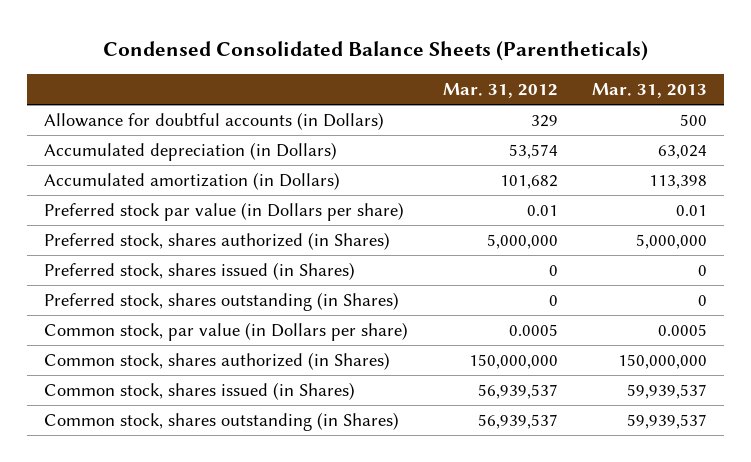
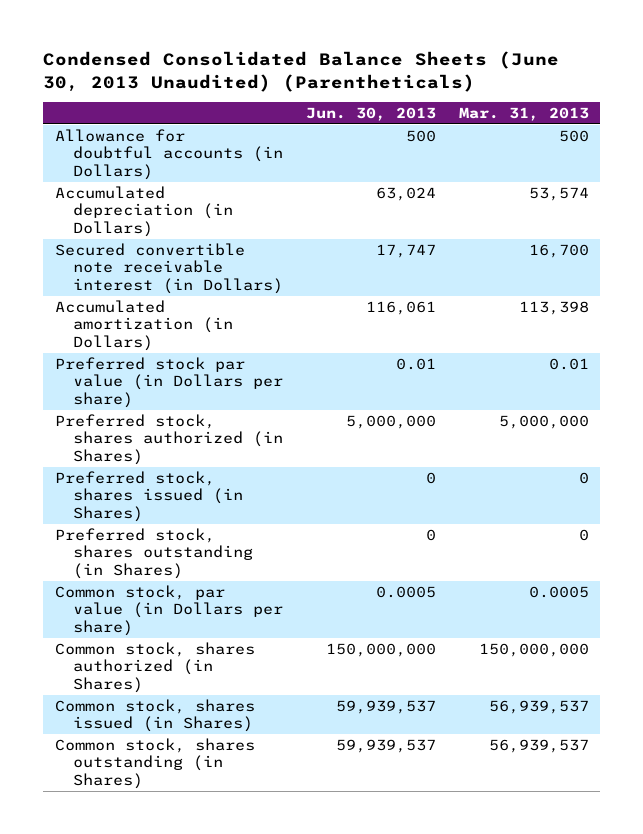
- Condensed Consolidated Balance Sheets (Parentheticals)
+ Condensed Consolidated Balance Sheets (June 30, 2013 Unaudited) (Parentheticals)
- | Mar. 31, 2012 | Mar. 31, 2013
+ | Jun. 30, 2013 | Mar. 31, 2013
- Accumulated depreciation (in Dollars) | 53,574 | 63,024
+ Accumulated depreciation (in Dollars) | 63,024 | 53,574
+ Secured convertible note receivable interest (in Dollars) | 17,747 | 16,700
- Common stock, shares issued (in Shares) | 56,939,537 | 59,939,537
- Common stock, shares outstanding (in Shares) | 56,939,537 | 59,939,537
+ Common stock, shares issued (in Shares) | 59,939,537 | 56,939,537
+ Common stock, shares outstanding (in Shares) | 59,939,537 | 56,939,537

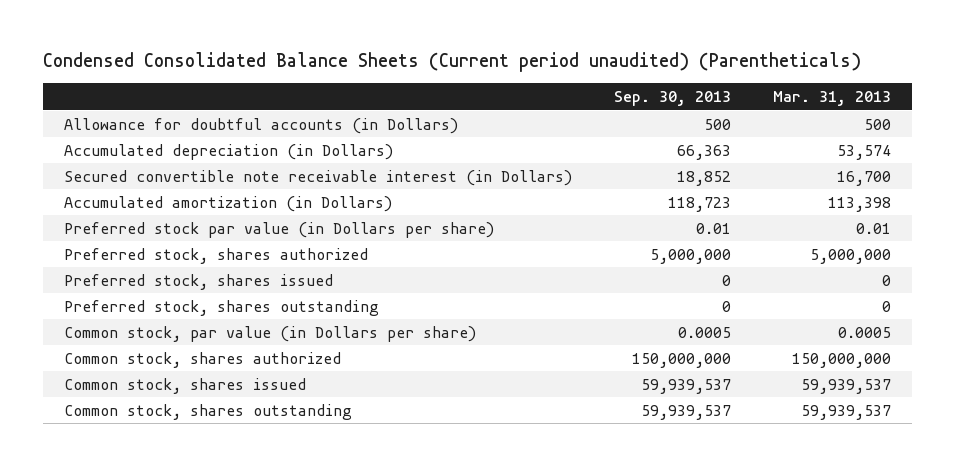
- Condensed Consolidated Balance Sheets (June 30, 2013 Unaudited) (Parentheticals)
+ Condensed Consolidated Balance Sheets (Current period unaudited) (Parentheticals)
- | Jun. 30, 2013 | Mar. 31, 2013
+ | Sep. 30, 2013 | Mar. 31, 2013
- Preferred stock, shares authorized (in Shares) | 5,000,000 | 5,000,000
- Preferred stock, shares issued (in Shares) | 0 | 0
- Preferred stock, shares outstanding (in Shares) | 0 | 0
+ Preferred stock, shares authorized | 5,000,000 | 5,000,000
+ Preferred stock, shares issued | 0 | 0
+ Preferred stock, shares outstanding | 0 | 0
- Common stock, shares authorized (in Shares) | 150,000,000 | 150,000,000
- Common stock, shares issued (in Shares) | 59,939,537 | 56,939,537
- Common stock, shares outstanding (in Shares) | 59,939,537 | 56,939,537
+ Common stock, shares authorized | 150,000,000 | 150,000,000
+ Common stock, shares issued | 59,939,537 | 59,939,537
+ Common stock, shares outstanding | 59,939,537 | 59,939,537

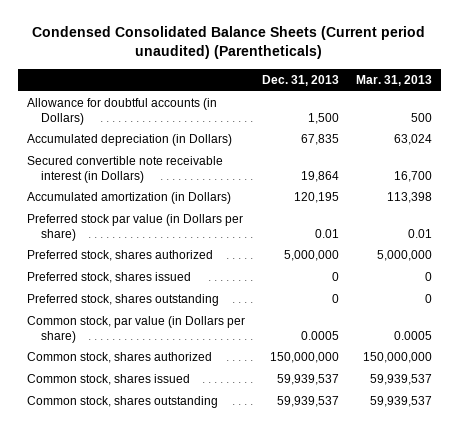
- | Sep. 30, 2013 | Mar. 31, 2013
+ | Dec. 31, 2013 | Mar. 31, 2013
- Accumulated depreciation (in Dollars) | 66,363 | 53,574
+ Accumulated depreciation (in Dollars) | 67,835 | 63,024

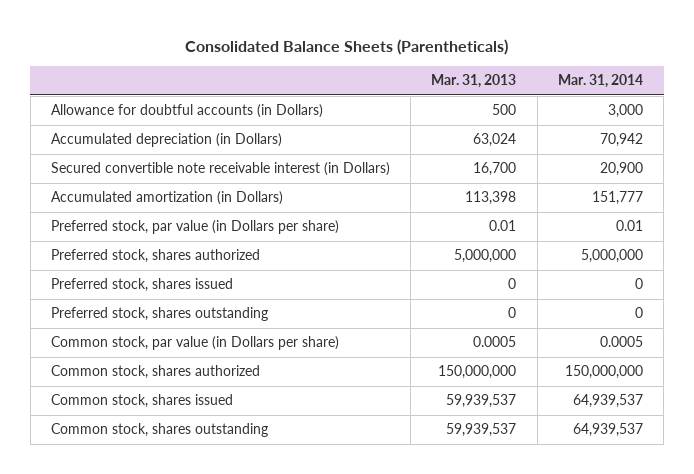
- Condensed Consolidated Balance Sheets (Current period unaudited) (Parentheticals)
+ Consolidated Balance Sheets (Parentheticals)
- | Dec. 31, 2013 | Mar. 31, 2013
+ | Mar. 31, 2013 | Mar. 31, 2014
- Preferred stock par value (in Dollars per share) | 0.01 | 0.01
+ Preferred stock, par value (in Dollars per share) | 0.01 | 0.01

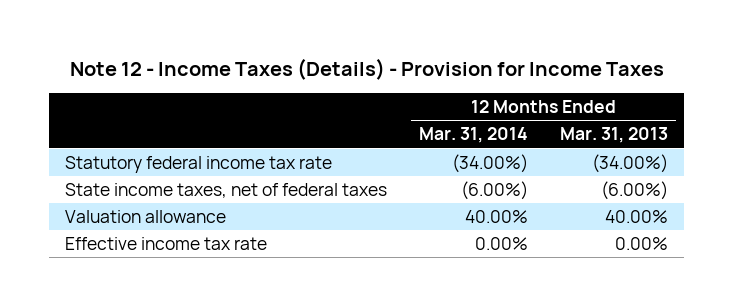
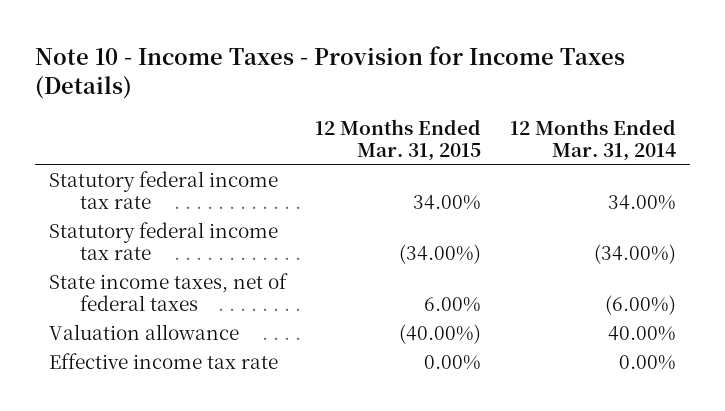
- Note 12 - Income Taxes (Details) - Provision for Income Taxes
+ Note 10 - Income Taxes - Provision for Income Taxes (Details)
- | 12 Months Ended Mar. 31, 2014 | 12 Months Ended Mar. 31, 2013
+ | 12 Months Ended Mar. 31, 2015 | 12 Months Ended Mar. 31, 2014
+ Statutory federal income tax rate | 34.00% | 34.00%

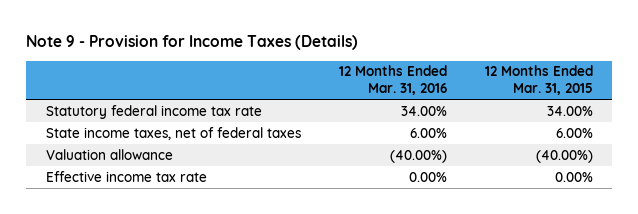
- Note 10 - Income Taxes - Provision for Income Taxes (Details)
+ Note 9 - Provision for Income Taxes (Details)
- | 12 Months Ended Mar. 31, 2015 | 12 Months Ended Mar. 31, 2014
+ | 12 Months Ended Mar. 31, 2016 | 12 Months Ended Mar. 31, 2015
- Statutory federal income tax rate | (34.00%) | (34.00%)

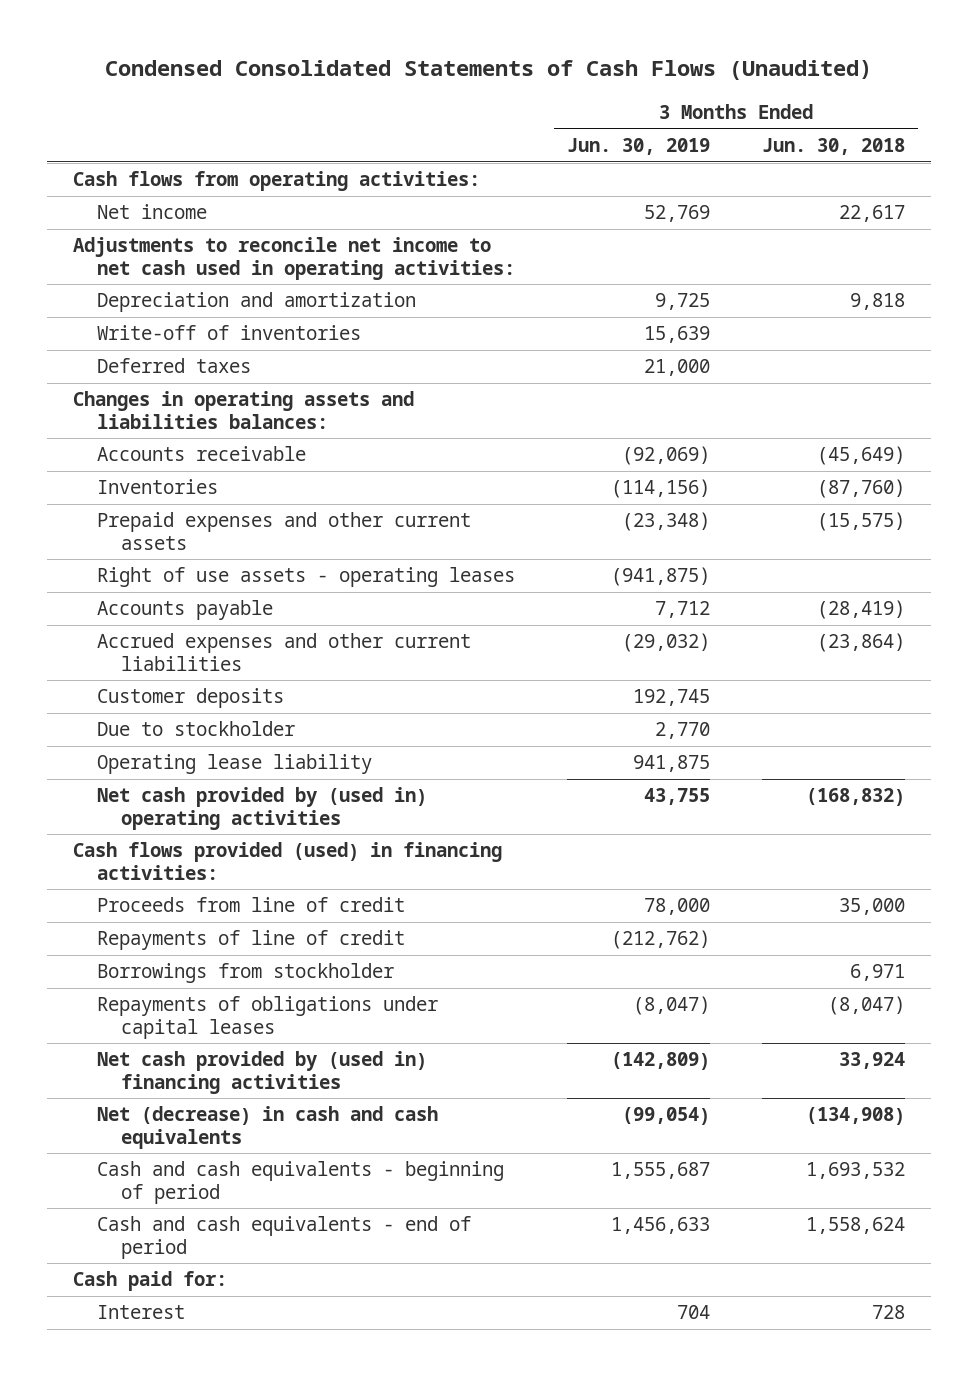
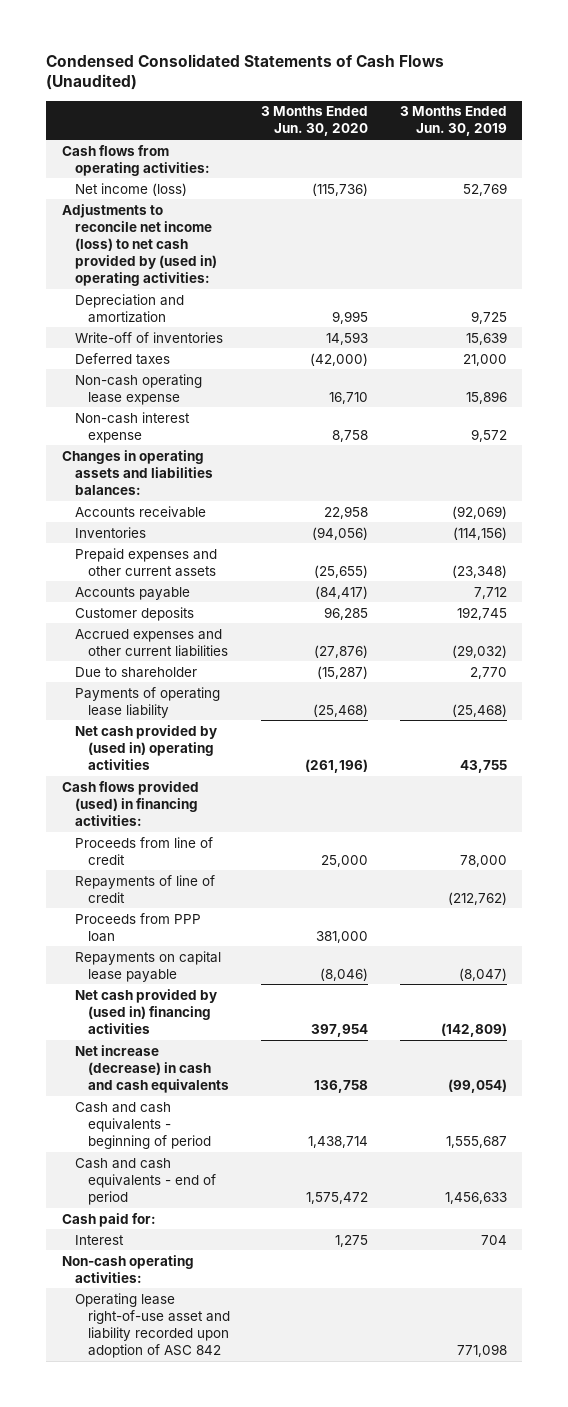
- | 3 Months Ended Jun. 30, 2019 | 3 Months Ended Jun. 30, 2018
+ | 3 Months Ended Jun. 30, 2020 | 3 Months Ended Jun. 30, 2019
- Net income | 52,769 | 22,617
- Adjustments to reconcile net income to net cash used in operating activities:
+ Net income (loss) | (115,736) | 52,769
+ Adjustments to reconcile net income (loss) to net cash provided by (used in) operating activities:
+ Non-cash operating lease expense | 16,710 | 15,896
+ Non-cash interest expense | 8,758 | 9,572
- Right of use assets - operating leases | (941,875) |
- Due to stockholder | 2,770 |
- Operating lease liability | 941,875 |
moved down: Accrued expenses and other current liabilities | (27,876) | (29,032)
+ Due to shareholder | (15,287) | 2,770
+ Payments of operating lease liability | (25,468) | (25,468)
- Borrowings from stockholder | | 6,971
- Repayments of obligations under capital leases | (8,047) | (8,047)
+ Proceeds from PPP loan | 381,000 |
+ Repayments on capital lease payable | (8,046) | (8,047)
- Net (decrease) in cash and cash equivalents | (99,054) | (134,908)
+ Net increase (decrease) in cash and cash equivalents | 136,758 | (99,054)
+ Non-cash operating activities:
+ Operating lease right-of-use asset and liability recorded upon adoption of ASC 842 | | 771,098

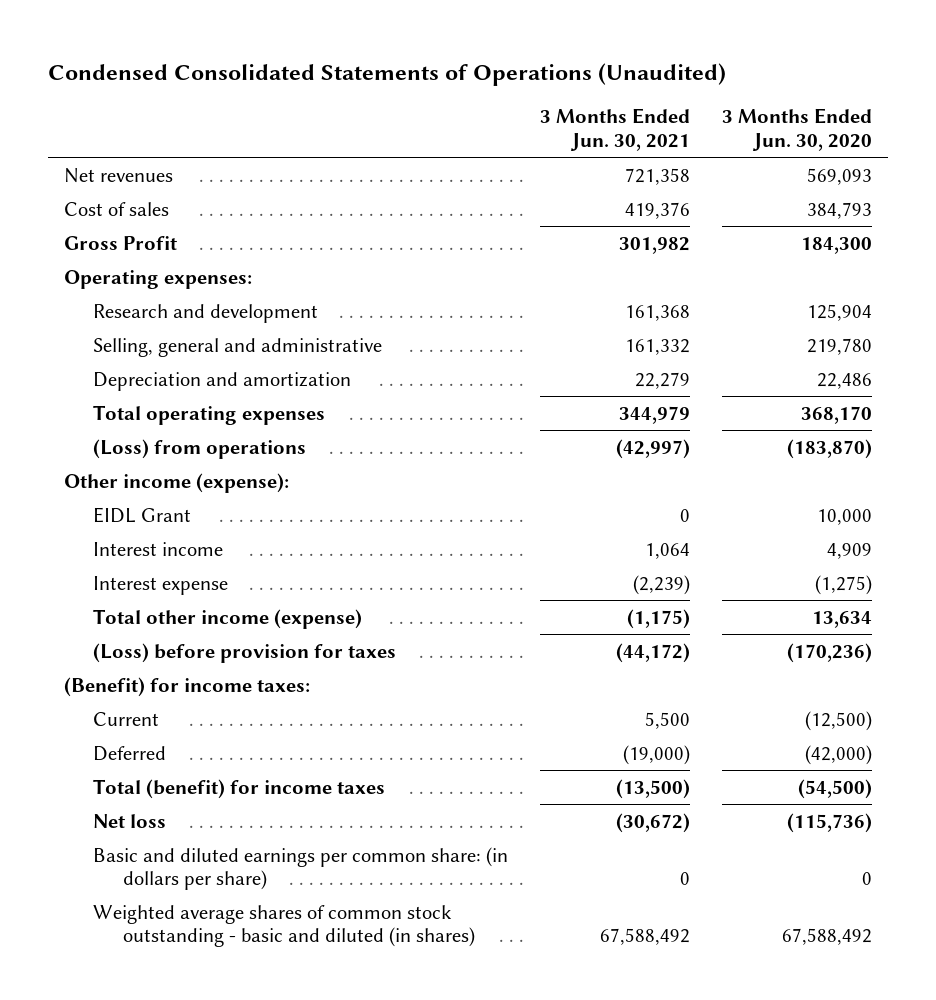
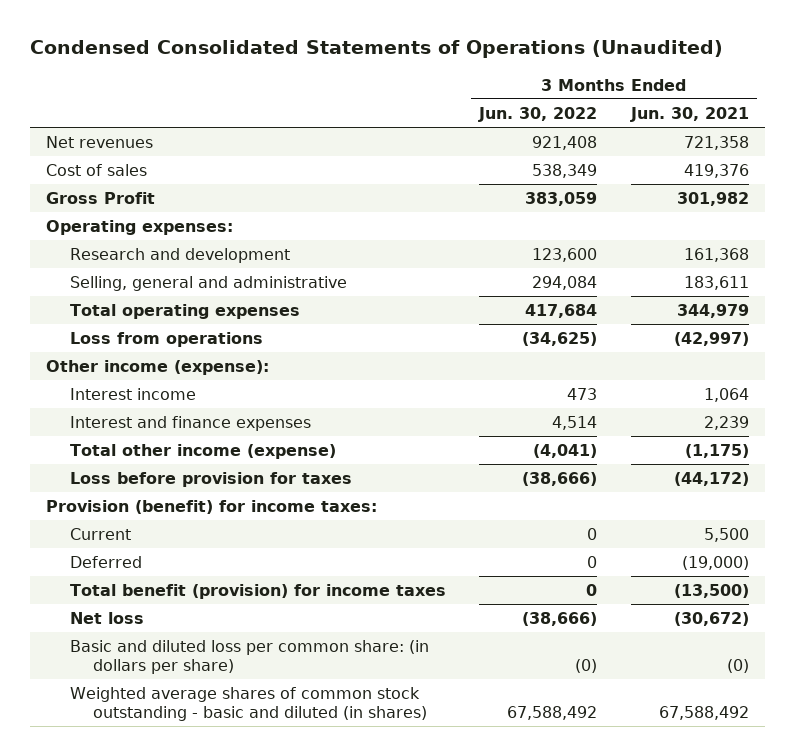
- | 3 Months Ended Jun. 30, 2021 | 3 Months Ended Jun. 30, 2020
+ | 3 Months Ended Jun. 30, 2022 | 3 Months Ended Jun. 30, 2021
- Selling, general and administrative | 161,332 | 219,780
- Depreciation and amortization | 22,279 | 22,486
+ Selling, general and administrative | 294,084 | 183,611
- (Loss) from operations | (42,997) | (183,870)
+ Loss from operations | (34,625) | (42,997)
- EIDL Grant | 0 | 10,000
- Interest expense | (2,239) | (1,275)
+ Interest and finance expenses | 4,514 | 2,239
- (Loss) before provision for taxes | (44,172) | (170,236)
- (Benefit) for income taxes:
+ Loss before provision for taxes | (38,666) | (44,172)
+ Provision (benefit) for income taxes:
- Total (benefit) for income taxes | (13,500) | (54,500)
+ Total benefit (provision) for income taxes | 0 | (13,500)
- Basic and diluted earnings per common share: (in dollars per share) | 0 | 0
+ Basic and diluted loss per common share: (in dollars per share) | (0) | (0)

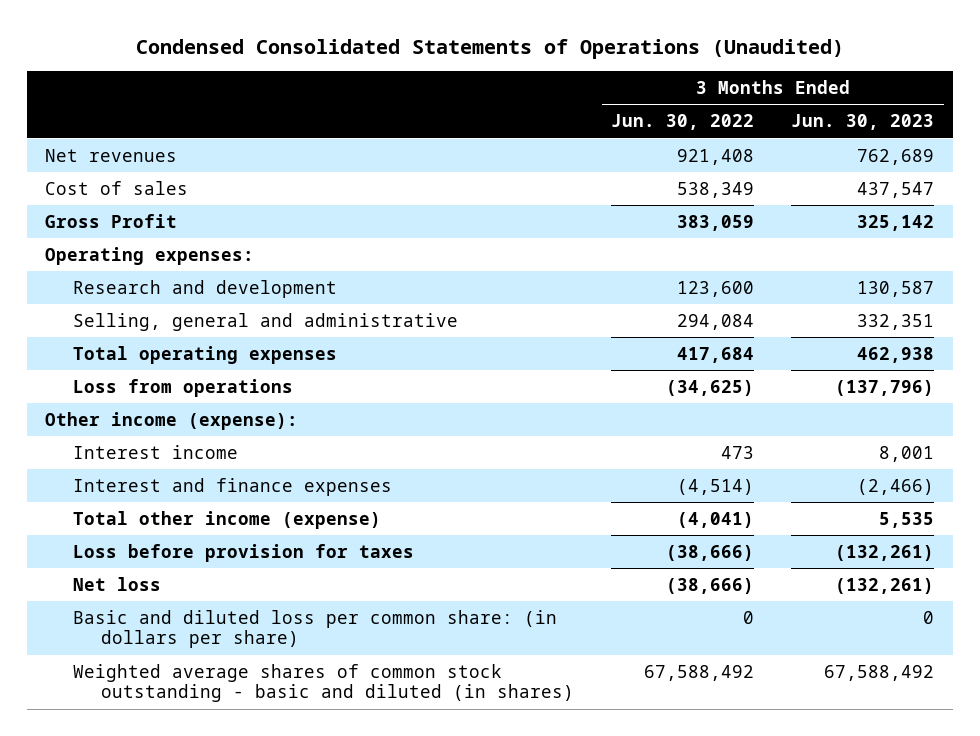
- | 3 Months Ended Jun. 30, 2022 | 3 Months Ended Jun. 30, 2021
+ | 3 Months Ended Jun. 30, 2022 | 3 Months Ended Jun. 30, 2023
- Interest and finance expenses | 4,514 | 2,239
+ Interest and finance expenses | (4,514) | (2,466)
- Provision (benefit) for income taxes:
- Current | 0 | 5,500
- Deferred | 0 | (19,000)
- Total benefit (provision) for income taxes | 0 | (13,500)
- Basic and diluted loss per common share: (in dollars per share) | (0) | (0)
+ Basic and diluted loss per common share: (in dollars per share) | 0 | 0

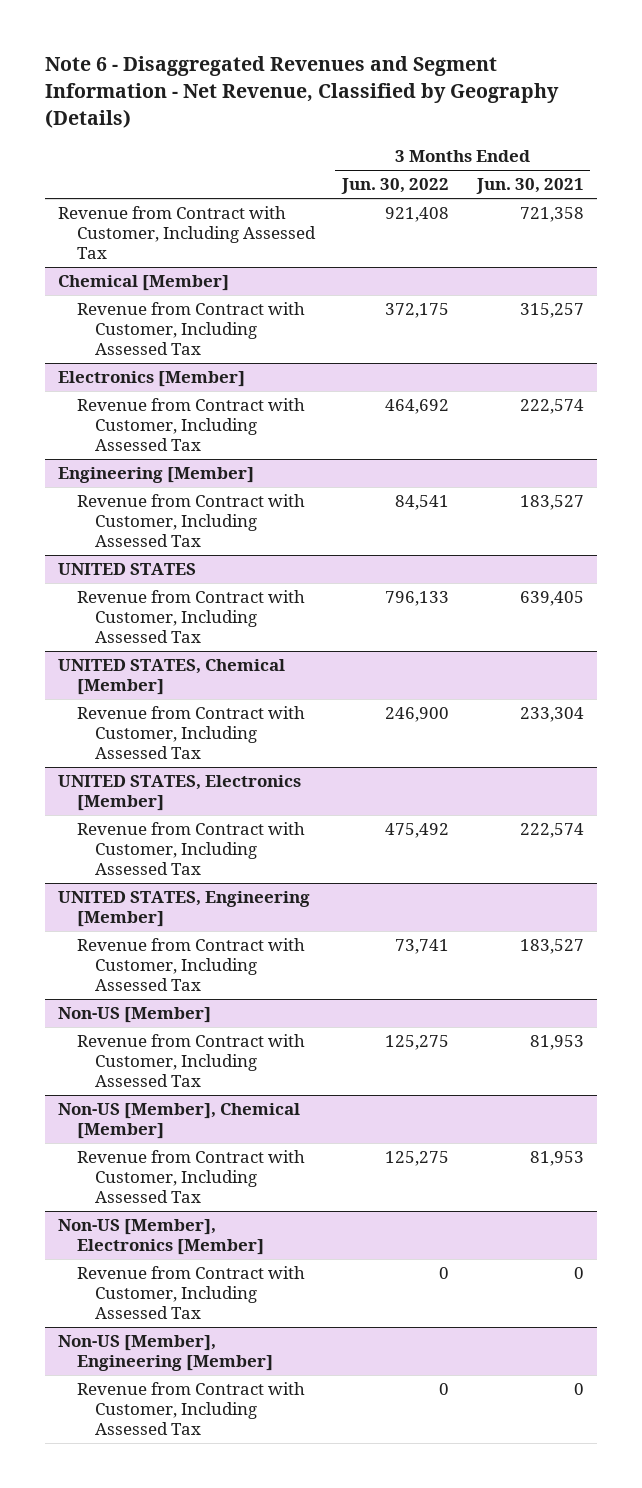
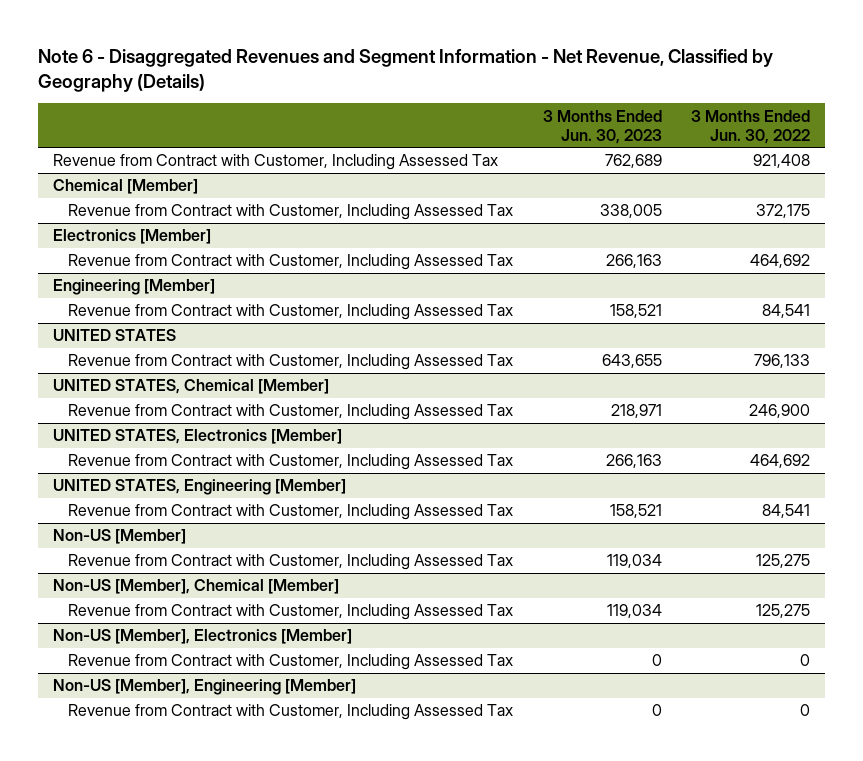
- | 3 Months Ended Jun. 30, 2022 | 3 Months Ended Jun. 30, 2021
+ | 3 Months Ended Jun. 30, 2023 | 3 Months Ended Jun. 30, 2022
@ UNITED STATES, Electronics [Member]
- Revenue from Contract with Customer, Including Assessed Tax | 475,492 | 222,574
+ Revenue from Contract with Customer, Including Assessed Tax | 266,163 | 464,692
@ UNITED STATES, Engineering [Member]
- Revenue from Contract with Customer, Including Assessed Tax | 73,741 | 183,527
+ Revenue from Contract with Customer, Including Assessed Tax | 158,521 | 84,541

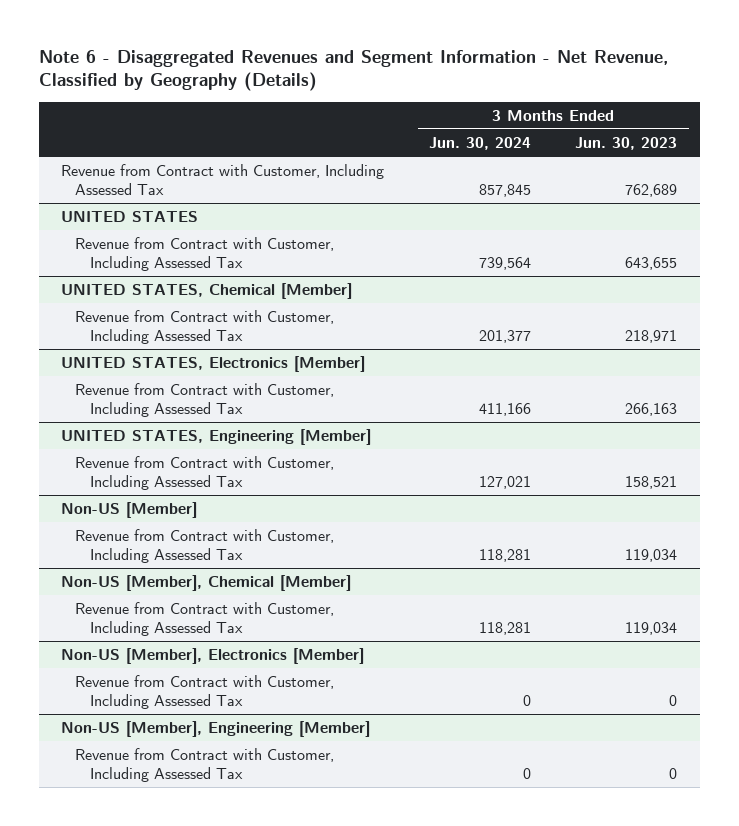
- | 3 Months Ended Jun. 30, 2023 | 3 Months Ended Jun. 30, 2022
+ | 3 Months Ended Jun. 30, 2024 | 3 Months Ended Jun. 30, 2023
- Chemical [Member]
- Revenue from Contract with Customer, Including Assessed Tax | 338,005 | 372,175
- Electronics [Member]
- Revenue from Contract with Customer, Including Assessed Tax | 266,163 | 464,692
- Engineering [Member]
- Revenue from Contract with Customer, Including Assessed Tax | 158,521 | 84,541

